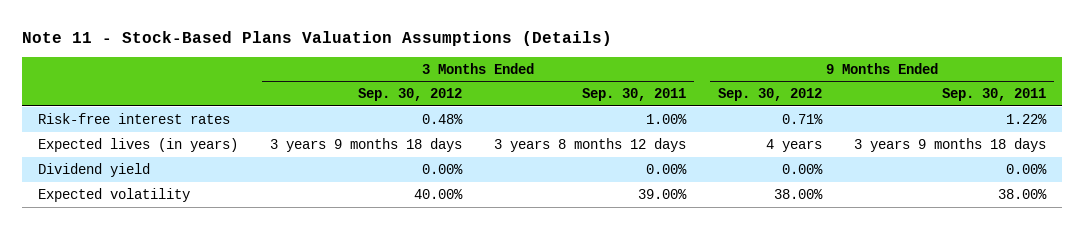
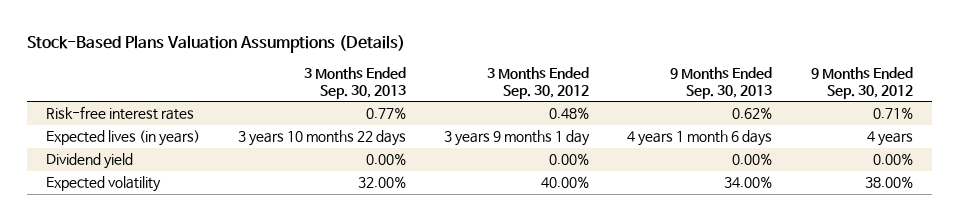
- Note 11 - Stock-Based Plans Valuation Assumptions (Details)
+ Stock-Based Plans Valuation Assumptions (Details)
- | 3 Months Ended Sep. 30, 2012 | 3 Months Ended Sep. 30, 2011 | 9 Months Ended Sep. 30, 2012 | 9 Months Ended Sep. 30, 2011
+ | 3 Months Ended Sep. 30, 2013 | 3 Months Ended Sep. 30, 2012 | 9 Months Ended Sep. 30, 2013 | 9 Months Ended Sep. 30, 2012
- Expected lives (in years) | 3 years 9 months 18 days | 3 years 8 months 12 days | 4 years | 3 years 9 months 18 days
+ Expected lives (in years) | 3 years 10 months 22 days | 3 years 9 months 1 day | 4 years 1 month 6 days | 4 years

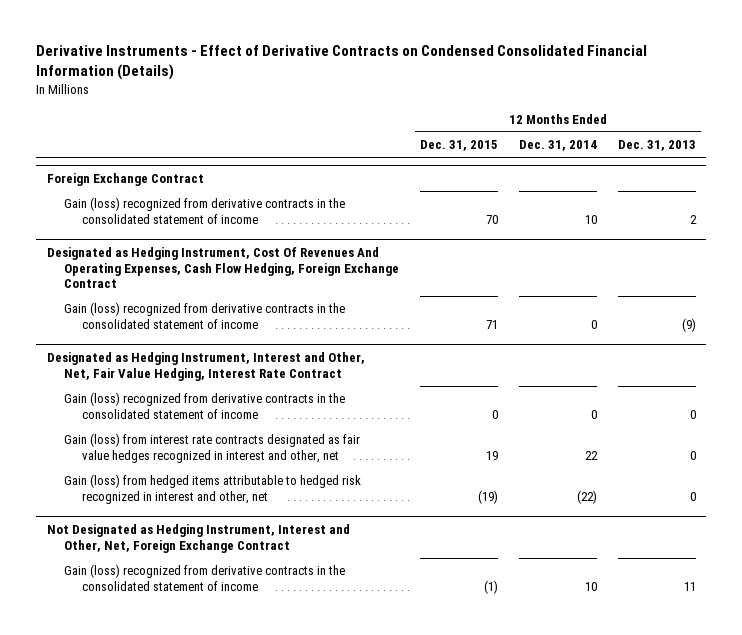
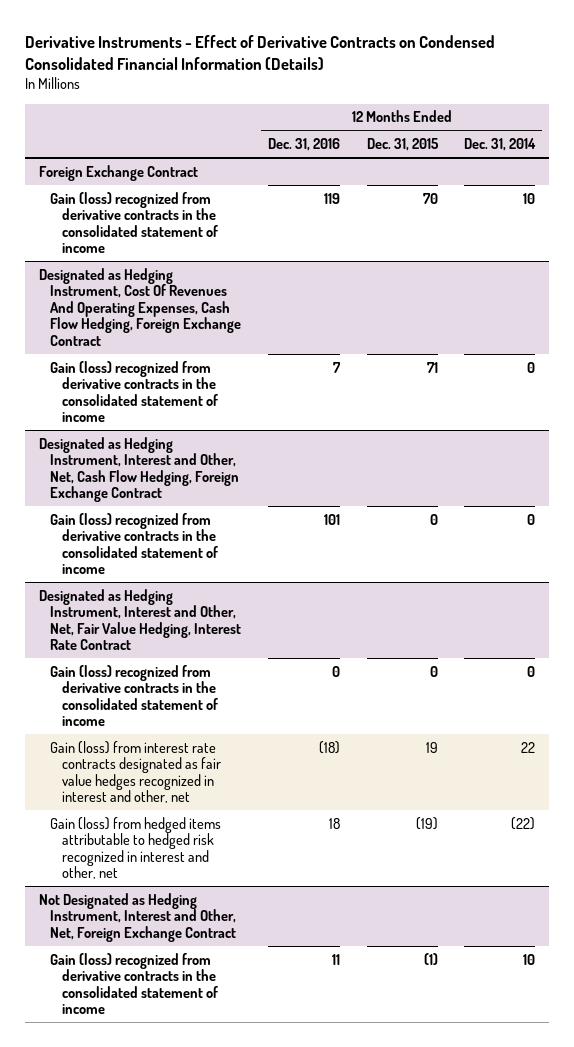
- | 12 Months Ended Dec. 31, 2015 | 12 Months Ended Dec. 31, 2014 | 12 Months Ended Dec. 31, 2013
+ | 12 Months Ended Dec. 31, 2016 | 12 Months Ended Dec. 31, 2015 | 12 Months Ended Dec. 31, 2014
+ Designated as Hedging Instrument, Interest and Other, Net, Cash Flow Hedging, Foreign Exchange Contract
+ Gain (loss) recognized from derivative contracts in the consolidated statement of income | 101 | 0 | 0

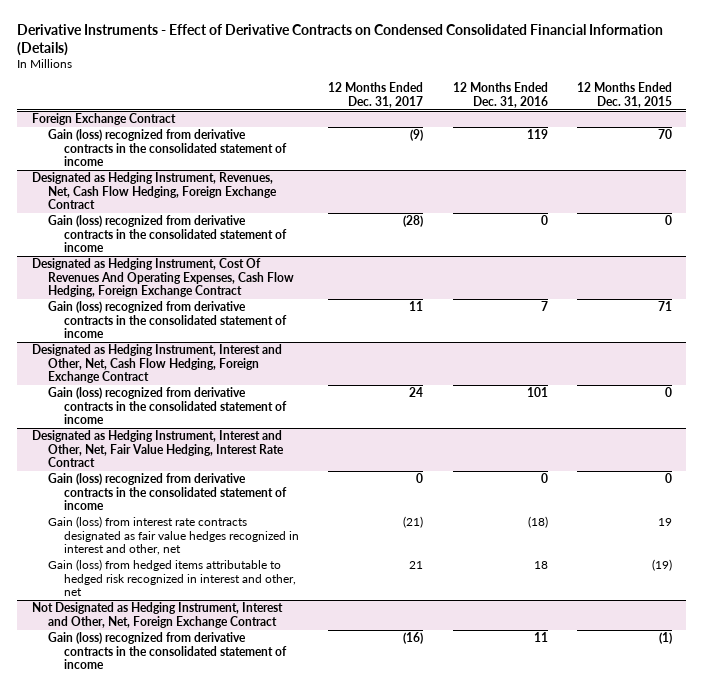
- | 12 Months Ended Dec. 31, 2016 | 12 Months Ended Dec. 31, 2015 | 12 Months Ended Dec. 31, 2014
+ | 12 Months Ended Dec. 31, 2017 | 12 Months Ended Dec. 31, 2016 | 12 Months Ended Dec. 31, 2015
+ Designated as Hedging Instrument, Revenues, Net, Cash Flow Hedging, Foreign Exchange Contract
+ Gain (loss) recognized from derivative contracts in the consolidated statement of income | (28) | 0 | 0

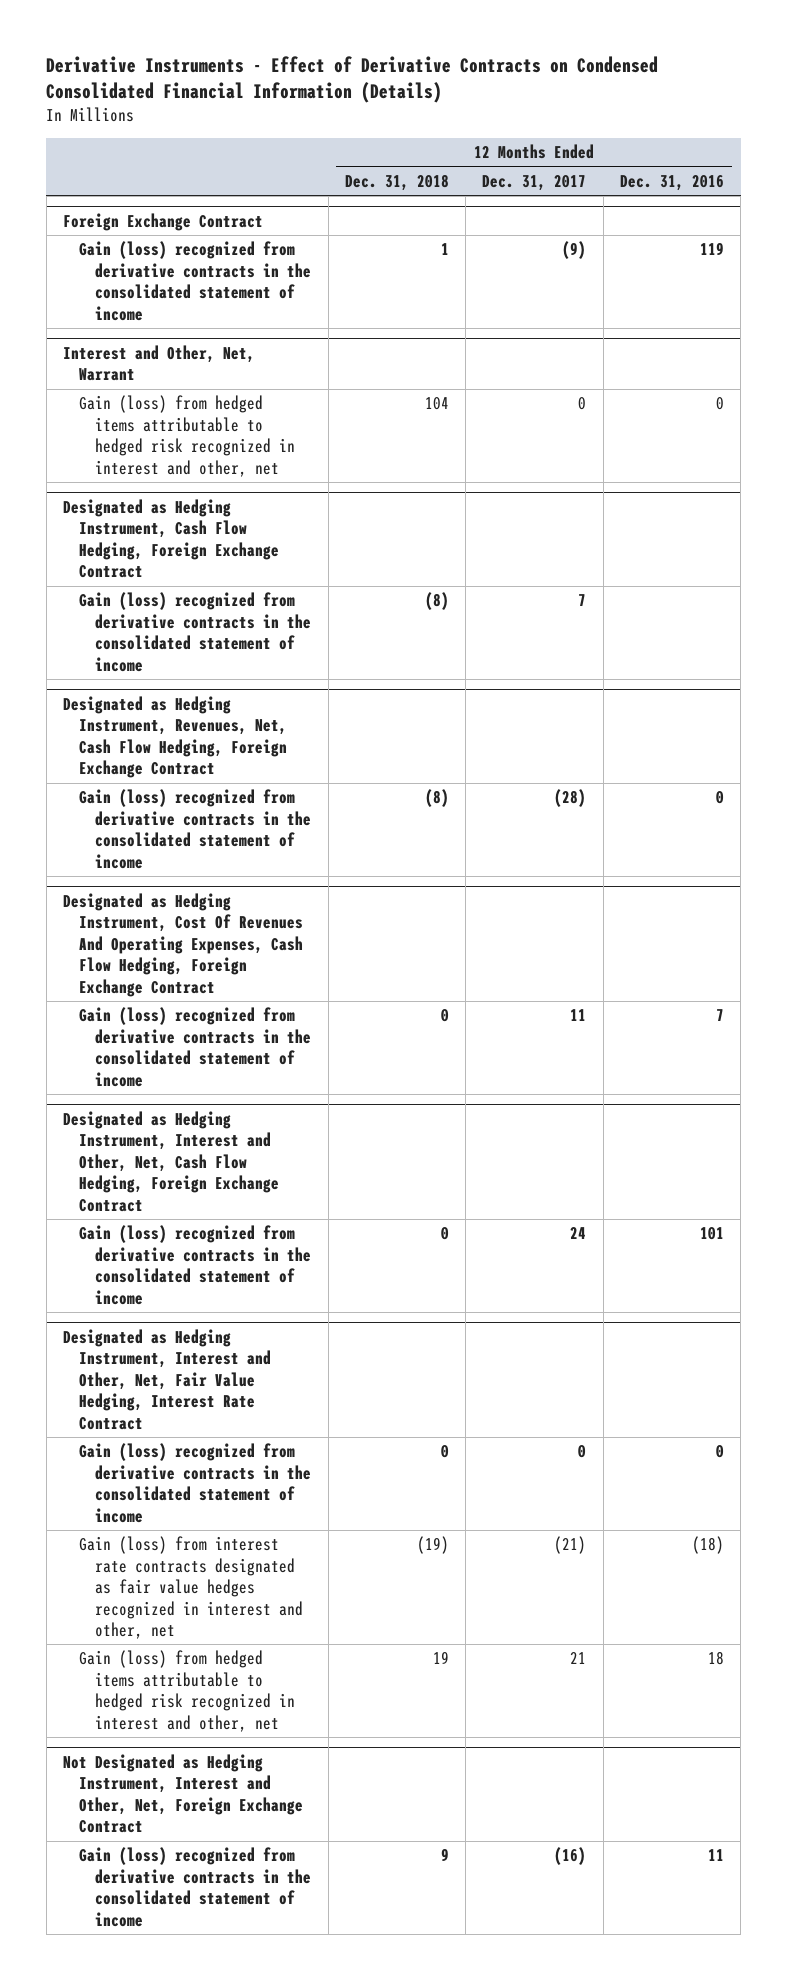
- | 12 Months Ended Dec. 31, 2017 | 12 Months Ended Dec. 31, 2016 | 12 Months Ended Dec. 31, 2015
+ | 12 Months Ended Dec. 31, 2018 | 12 Months Ended Dec. 31, 2017 | 12 Months Ended Dec. 31, 2016
+ Interest and Other, Net, Warrant
+ Gain (loss) from hedged items attributable to hedged risk recognized in interest and other, net | 104 | 0 | 0
+ Designated as Hedging Instrument, Cash Flow Hedging, Foreign Exchange Contract
+ Gain (loss) recognized from derivative contracts in the consolidated statement of income | (8) | 7 |

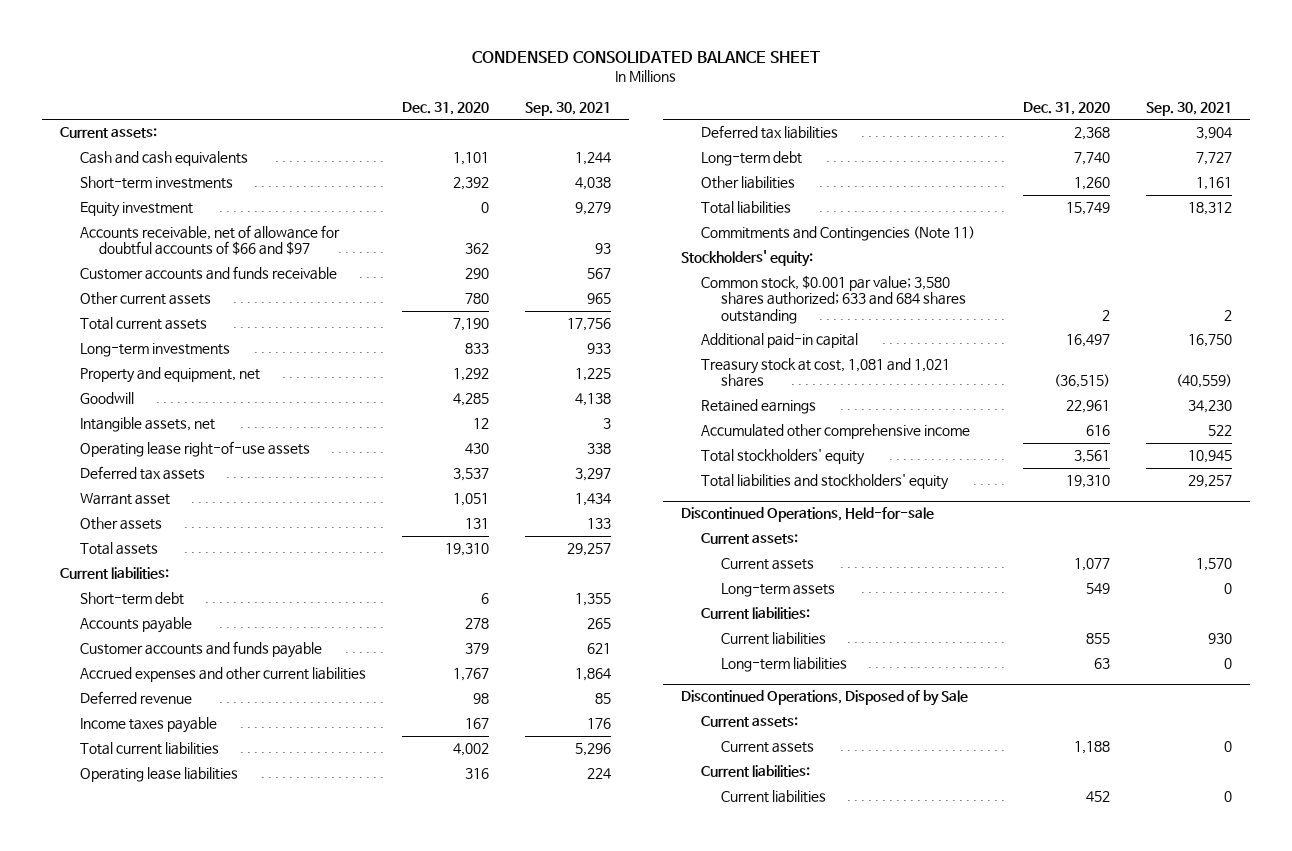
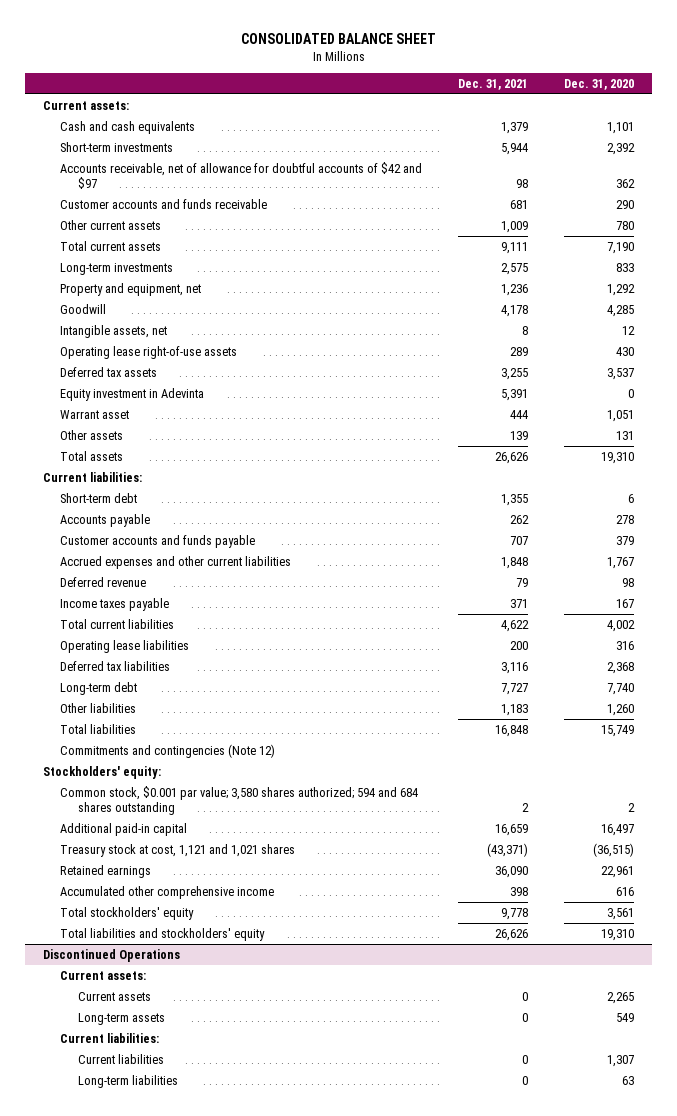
- CONDENSED CONSOLIDATED BALANCE SHEET
+ CONSOLIDATED BALANCE SHEET
- | Dec. 31, 2020 | Sep. 30, 2021
+ | Dec. 31, 2021 | Dec. 31, 2020
- Equity investment | 0 | 9,279
- Accounts receivable, net of allowance for doubtful accounts of $66 and $97 | 362 | 93
+ Accounts receivable, net of allowance for doubtful accounts of $42 and $97 | 98 | 362
+ Equity investment in Adevinta | 5,391 | 0
- Commitments and Contingencies (Note 11)
+ Commitments and contingencies (Note 12)
- Common stock, $0.001 par value; 3,580 shares authorized; 633 and 684 shares outstanding | 2 | 2
+ Common stock, $0.001 par value; 3,580 shares authorized; 594 and 684 shares outstanding | 2 | 2
- Treasury stock at cost, 1,081 and 1,021 shares | (36,515) | (40,559)
+ Treasury stock at cost, 1,121 and 1,021 shares | (43,371) | (36,515)
- Discontinued Operations, Held-for-sale
+ Discontinued Operations
- Current assets | 1,077 | 1,570
+ Current assets | 0 | 2,265
- Current liabilities | 855 | 930
+ Current liabilities | 0 | 1,307
- Discontinued Operations, Disposed of by Sale
- Current assets:
- Current assets | 1,188 | 0
- Current liabilities:
- Current liabilities | 452 | 0

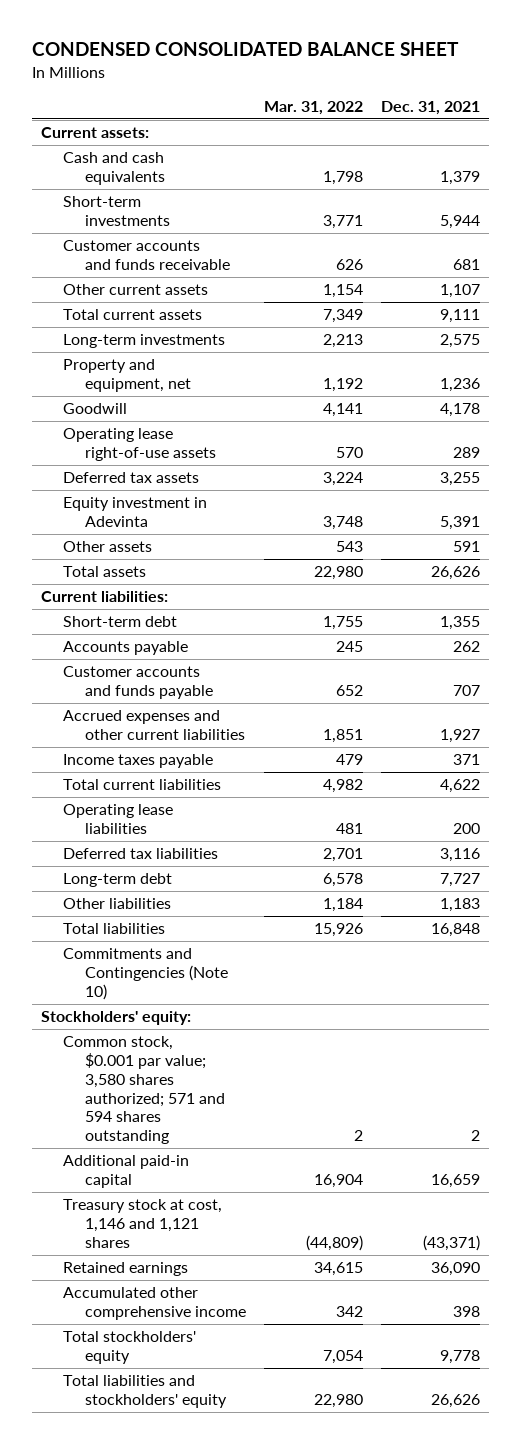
- CONSOLIDATED BALANCE SHEET
+ CONDENSED CONSOLIDATED BALANCE SHEET
- | Dec. 31, 2021 | Dec. 31, 2020
+ | Mar. 31, 2022 | Dec. 31, 2021
- Accounts receivable, net of allowance for doubtful accounts of $42 and $97 | 98 | 362
- Other current assets | 1,009 | 780
+ Other current assets | 1,154 | 1,107
- Intangible assets, net | 8 | 12
- Warrant asset | 444 | 1,051
- Other assets | 139 | 131
+ Other assets | 543 | 591
- Accrued expenses and other current liabilities | 1,848 | 1,767
- Deferred revenue | 79 | 98
+ Accrued expenses and other current liabilities | 1,851 | 1,927
- Commitments and contingencies (Note 12)
+ Commitments and Contingencies (Note 10)
- Common stock, $0.001 par value; 3,580 shares authorized; 594 and 684 shares outstanding | 2 | 2
+ Common stock, $0.001 par value; 3,580 shares authorized; 571 and 594 shares outstanding | 2 | 2
- Treasury stock at cost, 1,121 and 1,021 shares | (43,371) | (36,515)
+ Treasury stock at cost, 1,146 and 1,121 shares | (44,809) | (43,371)
- Discontinued Operations
- Current assets:
- Current assets | 0 | 2,265
- Long-term assets | 0 | 549
- Current liabilities:
- Current liabilities | 0 | 1,307
- Long-term liabilities | 0 | 63

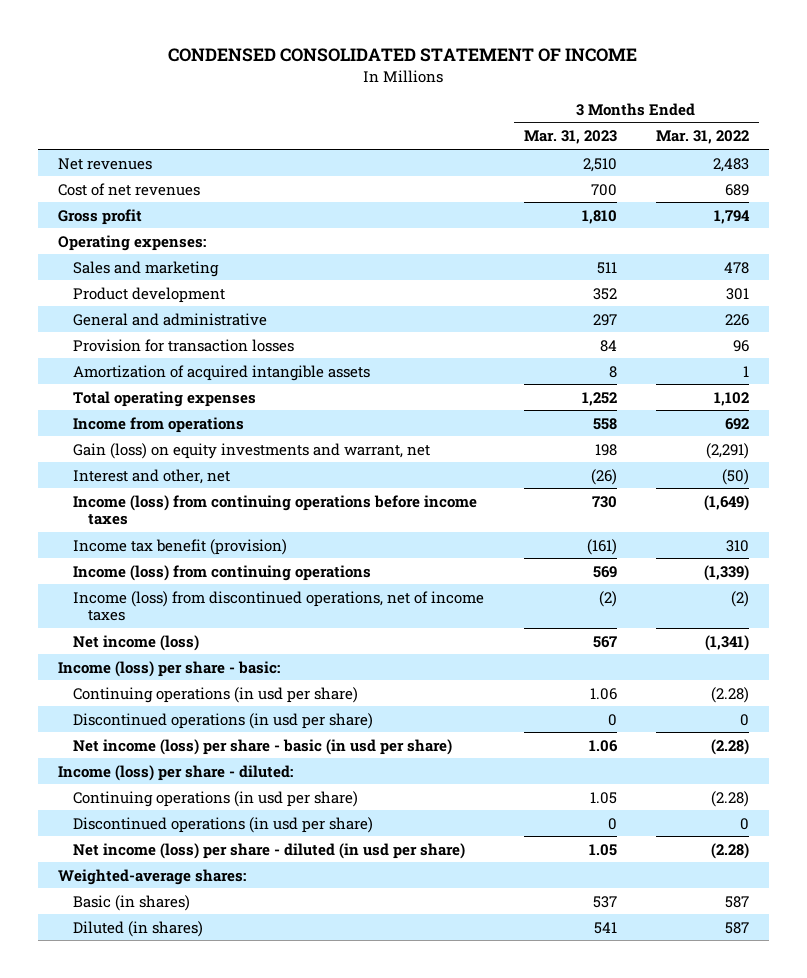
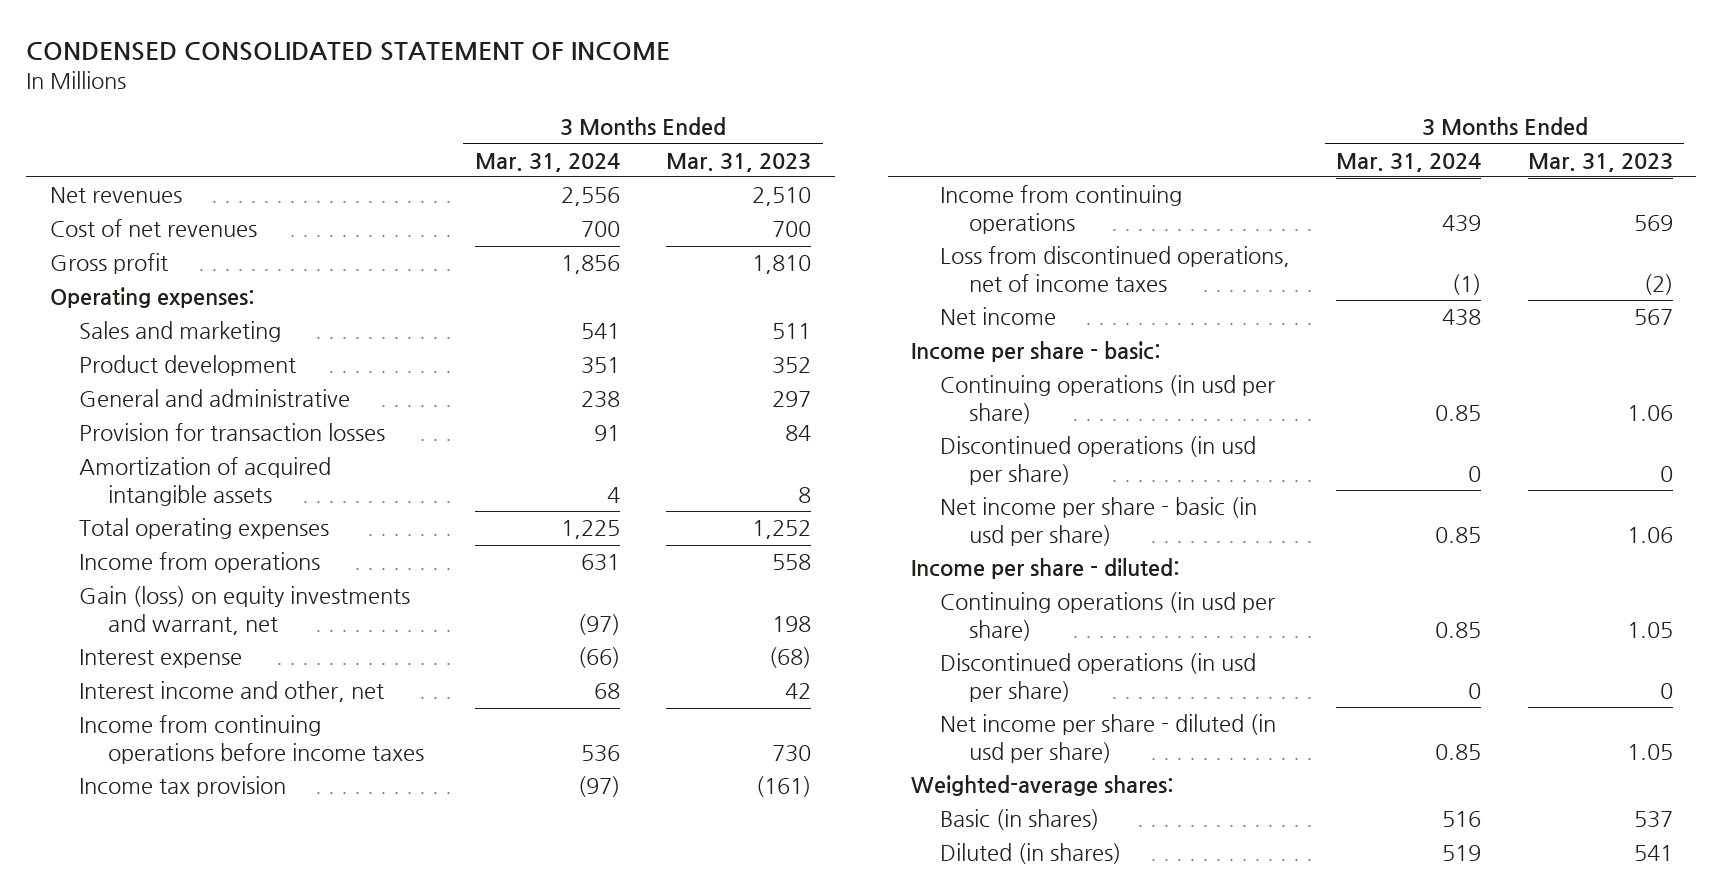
- | 3 Months Ended Mar. 31, 2023 | 3 Months Ended Mar. 31, 2022
+ | 3 Months Ended Mar. 31, 2024 | 3 Months Ended Mar. 31, 2023
- Interest and other, net | (26) | (50)
- Income (loss) from continuing operations before income taxes | 730 | (1,649)
- Income tax benefit (provision) | (161) | 310
- Income (loss) from continuing operations | 569 | (1,339)
- Income (loss) from discontinued operations, net of income taxes | (2) | (2)
- Net income (loss) | 567 | (1,341)
- Income (loss) per share - basic:
+ Interest expense | (66) | (68)
+ Interest income and other, net | 68 | 42
+ Income from continuing operations before income taxes | 536 | 730
+ Income tax provision | (97) | (161)
+ Income from continuing operations | 439 | 569
+ Loss from discontinued operations, net of income taxes | (1) | (2)
+ Net income | 438 | 567
+ Income per share - basic:
- Net income (loss) per share - basic (in usd per share) | 1.06 | (2.28)
- Income (loss) per share - diluted:
+ Net income per share - basic (in usd per share) | 0.85 | 1.06
+ Income per share - diluted:
- Net income (loss) per share - diluted (in usd per share) | 1.05 | (2.28)
+ Net income per share - diluted (in usd per share) | 0.85 | 1.05

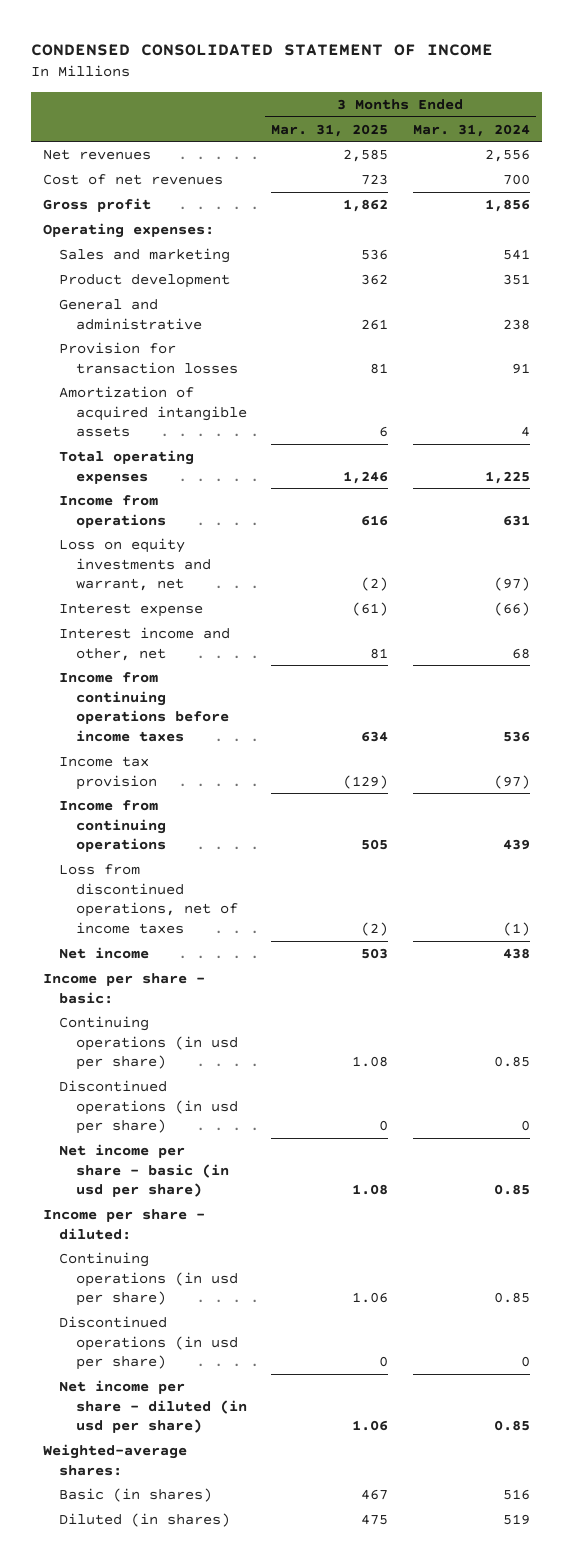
- | 3 Months Ended Mar. 31, 2024 | 3 Months Ended Mar. 31, 2023
+ | 3 Months Ended Mar. 31, 2025 | 3 Months Ended Mar. 31, 2024
- Gain (loss) on equity investments and warrant, net | (97) | 198
+ Loss on equity investments and warrant, net | (2) | (97)

